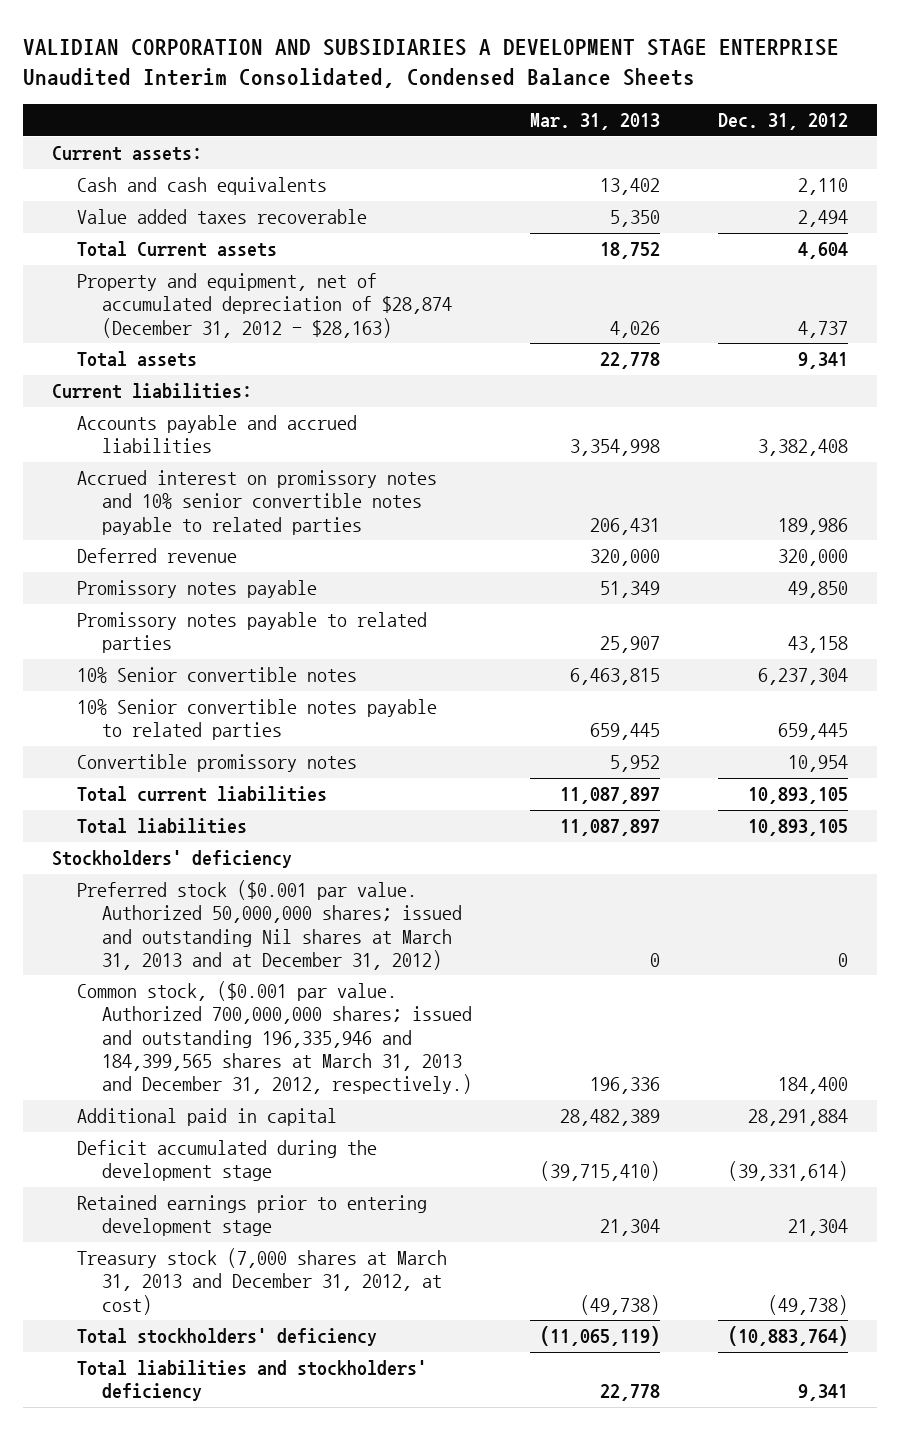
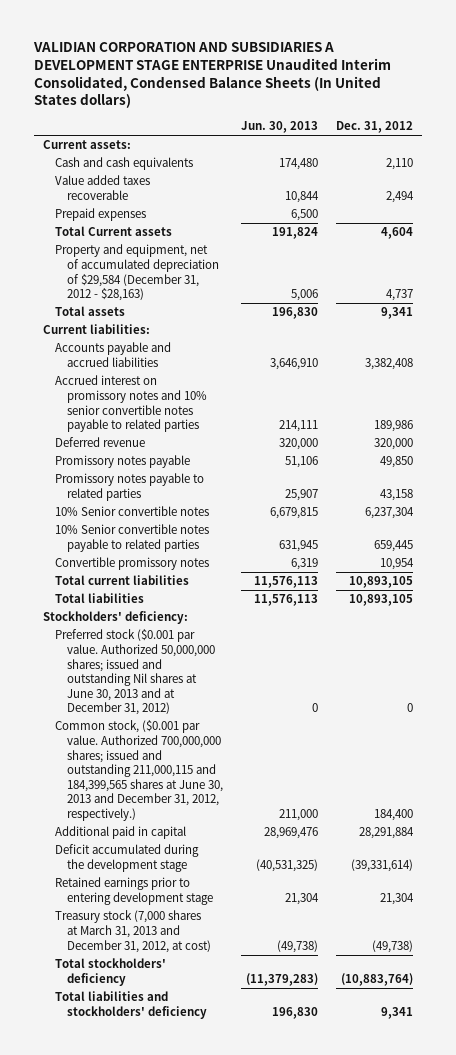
- VALIDIAN CORPORATION AND SUBSIDIARIES A DEVELOPMENT STAGE ENTERPRISE Unaudited Interim Consolidated, Condensed Balance Sheets
+ VALIDIAN CORPORATION AND SUBSIDIARIES A DEVELOPMENT STAGE ENTERPRISE Unaudited Interim Consolidated, Condensed Balance Sheets (In United States dollars)
- | Mar. 31, 2013 | Dec. 31, 2012
+ | Jun. 30, 2013 | Dec. 31, 2012
+ Prepaid expenses | 6,500 |
- Property and equipment, net of accumulated depreciation of $28,874 (December 31, 2012 - $28,163) | 4,026 | 4,737
+ Property and equipment, net of accumulated depreciation of $29,584 (December 31, 2012 - $28,163) | 5,006 | 4,737
- Stockholders' deficiency
- Preferred stock ($0.001 par value. Authorized 50,000,000 shares; issued and outstanding Nil shares at March 31, 2013 and at December 31, 2012) | 0 | 0
- Common stock, ($0.001 par value. Authorized 700,000,000 shares; issued and outstanding 196,335,946 and 184,399,565 shares at March 31, 2013 and December 31, 2012, respectively.) | 196,336 | 184,400
+ Stockholders' deficiency:
+ Preferred stock ($0.001 par value. Authorized 50,000,000 shares; issued and outstanding Nil shares at June 30, 2013 and at December 31, 2012) | 0 | 0
+ Common stock, ($0.001 par value. Authorized 700,000,000 shares; issued and outstanding 211,000,115 and 184,399,565 shares at June 30, 2013 and December 31, 2012, respectively.) | 211,000 | 184,400

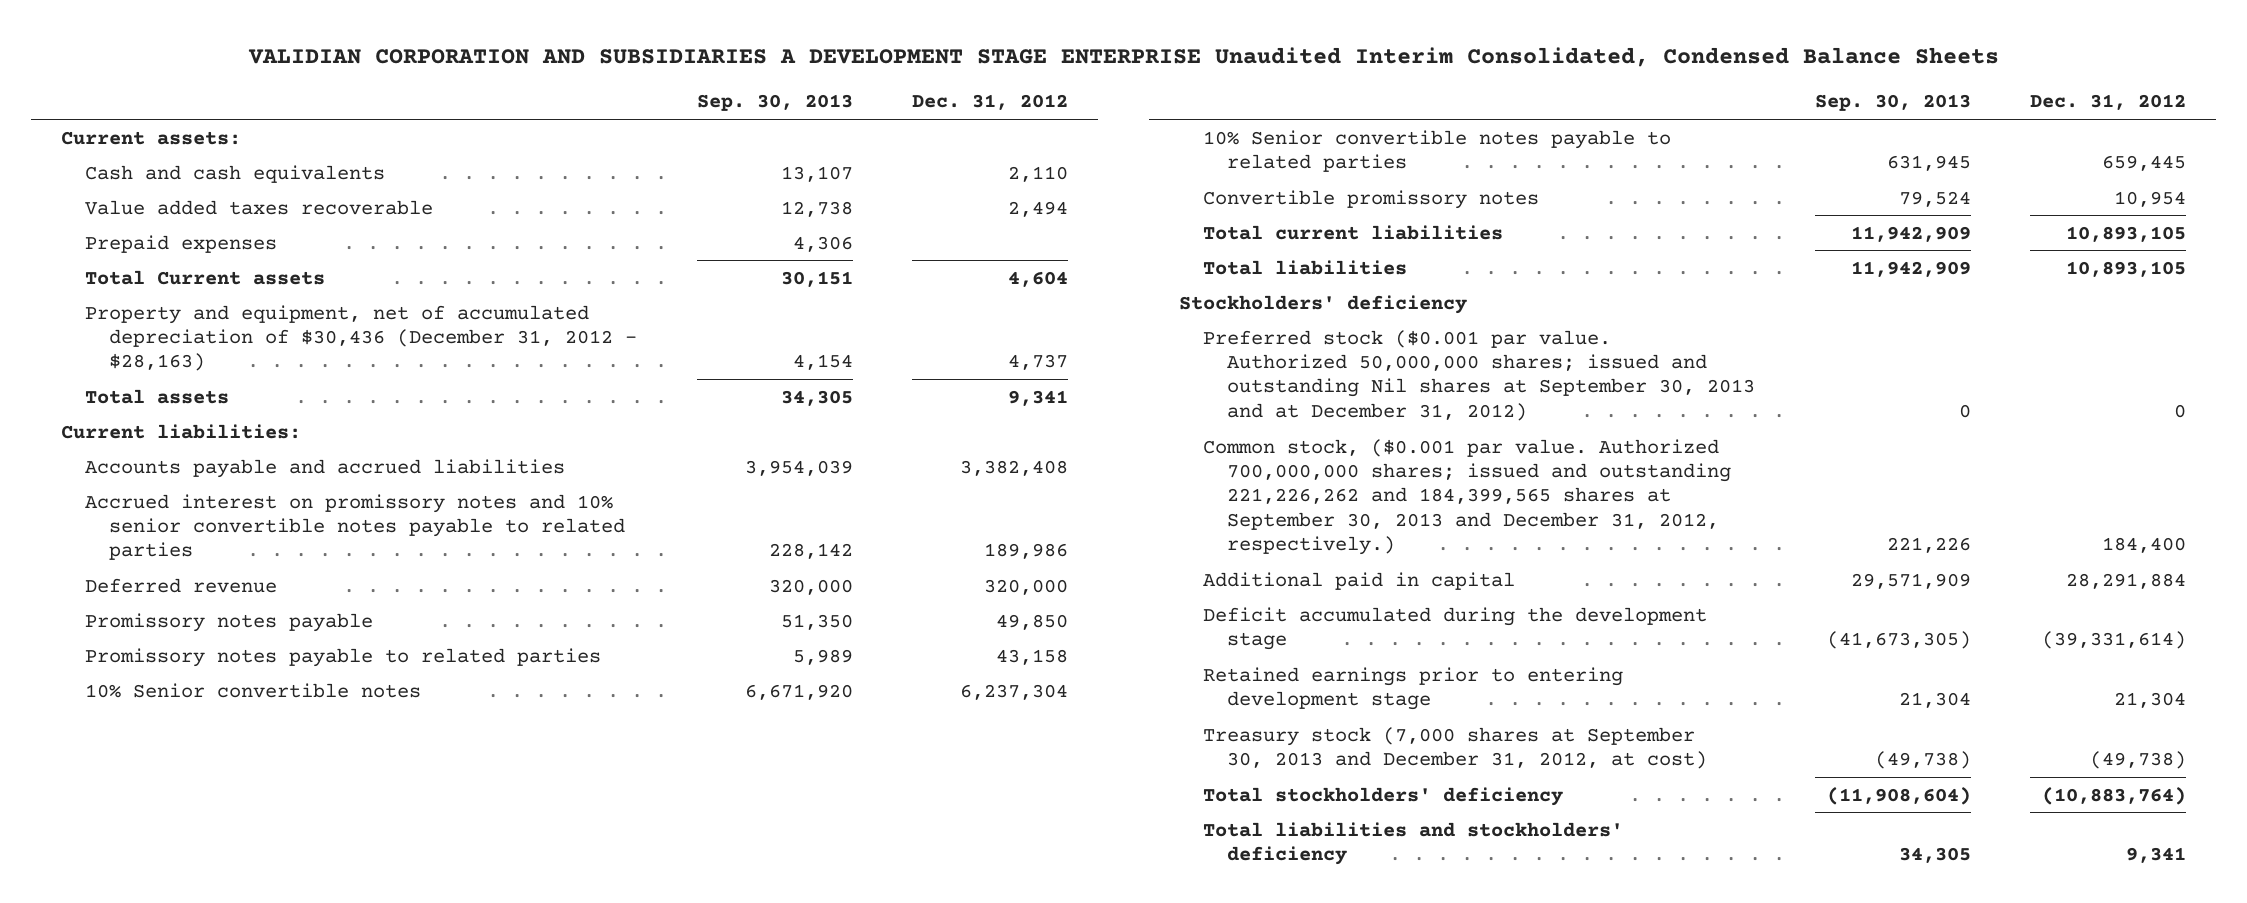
- VALIDIAN CORPORATION AND SUBSIDIARIES A DEVELOPMENT STAGE ENTERPRISE Unaudited Interim Consolidated, Condensed Balance Sheets (In United States dollars)
+ VALIDIAN CORPORATION AND SUBSIDIARIES A DEVELOPMENT STAGE ENTERPRISE Unaudited Interim Consolidated, Condensed Balance Sheets
- | Jun. 30, 2013 | Dec. 31, 2012
+ | Sep. 30, 2013 | Dec. 31, 2012
- Property and equipment, net of accumulated depreciation of $29,584 (December 31, 2012 - $28,163) | 5,006 | 4,737
+ Property and equipment, net of accumulated depreciation of $30,436 (December 31, 2012 - $28,163) | 4,154 | 4,737
- Stockholders' deficiency:
- Preferred stock ($0.001 par value. Authorized 50,000,000 shares; issued and outstanding Nil shares at June 30, 2013 and at December 31, 2012) | 0 | 0
- Common stock, ($0.001 par value. Authorized 700,000,000 shares; issued and outstanding 211,000,115 and 184,399,565 shares at June 30, 2013 and December 31, 2012, respectively.) | 211,000 | 184,400
+ Stockholders' deficiency
+ Preferred stock ($0.001 par value. Authorized 50,000,000 shares; issued and outstanding Nil shares at September 30, 2013 and at December 31, 2012) | 0 | 0
+ Common stock, ($0.001 par value. Authorized 700,000,000 shares; issued and outstanding 221,226,262 and 184,399,565 shares at September 30, 2013 and December 31, 2012, respectively.) | 221,226 | 184,400
- Treasury stock (7,000 shares at March 31, 2013 and December 31, 2012, at cost) | (49,738) | (49,738)
+ Treasury stock (7,000 shares at September 30, 2013 and December 31, 2012, at cost) | (49,738) | (49,738)

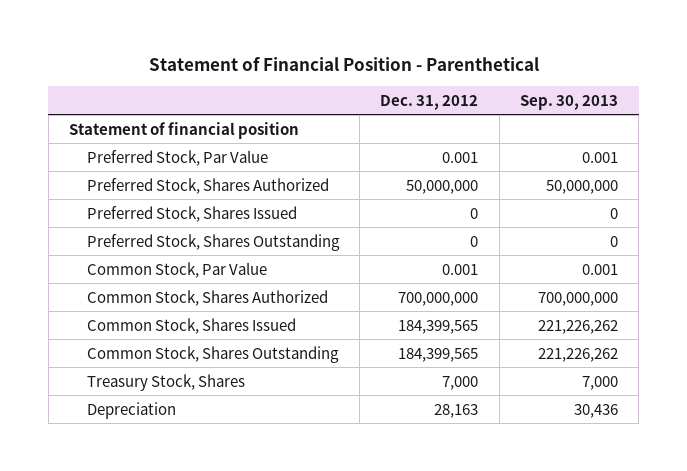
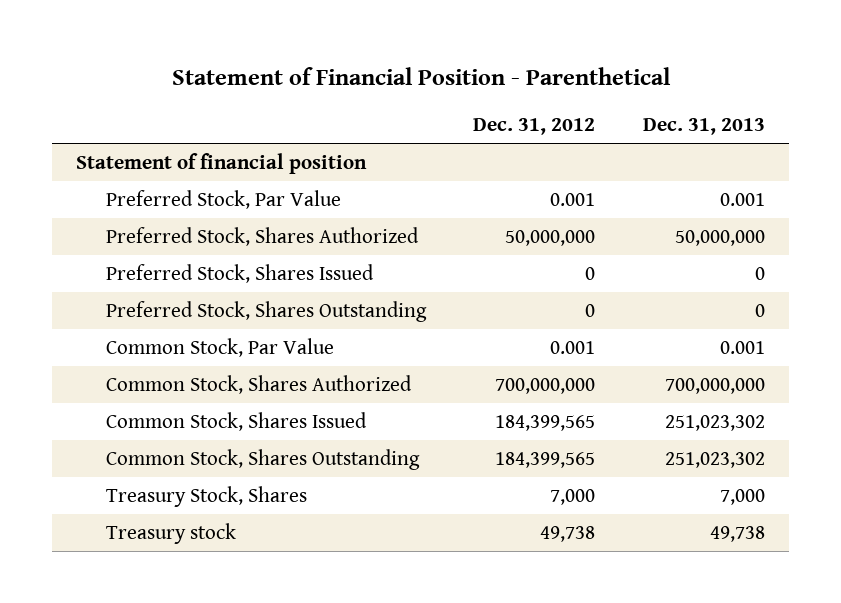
- | Dec. 31, 2012 | Sep. 30, 2013
+ | Dec. 31, 2012 | Dec. 31, 2013
- Depreciation | 28,163 | 30,436
+ Treasury stock | 49,738 | 49,738

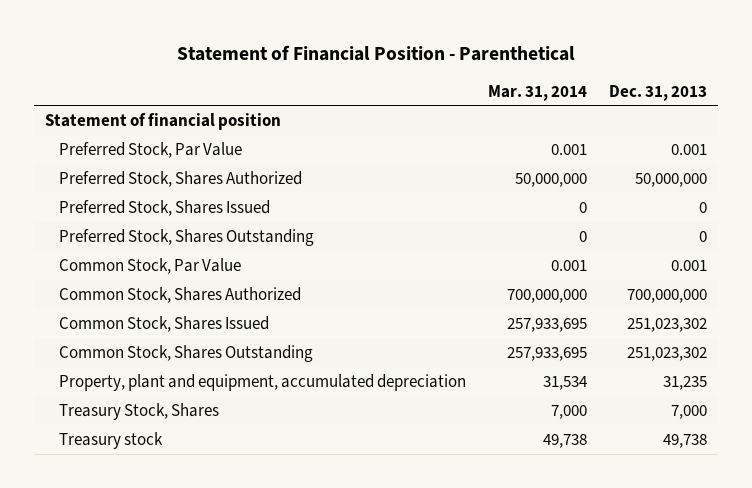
- | Dec. 31, 2012 | Dec. 31, 2013
+ | Mar. 31, 2014 | Dec. 31, 2013
+ Property, plant and equipment, accumulated depreciation | 31,534 | 31,235

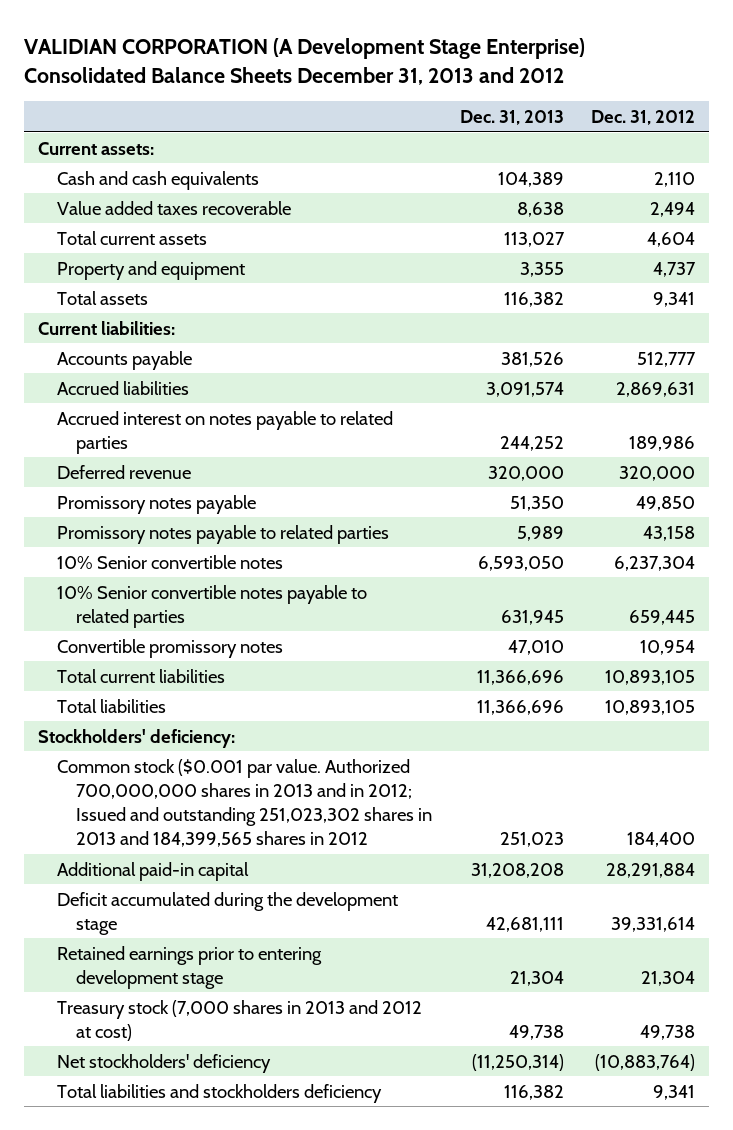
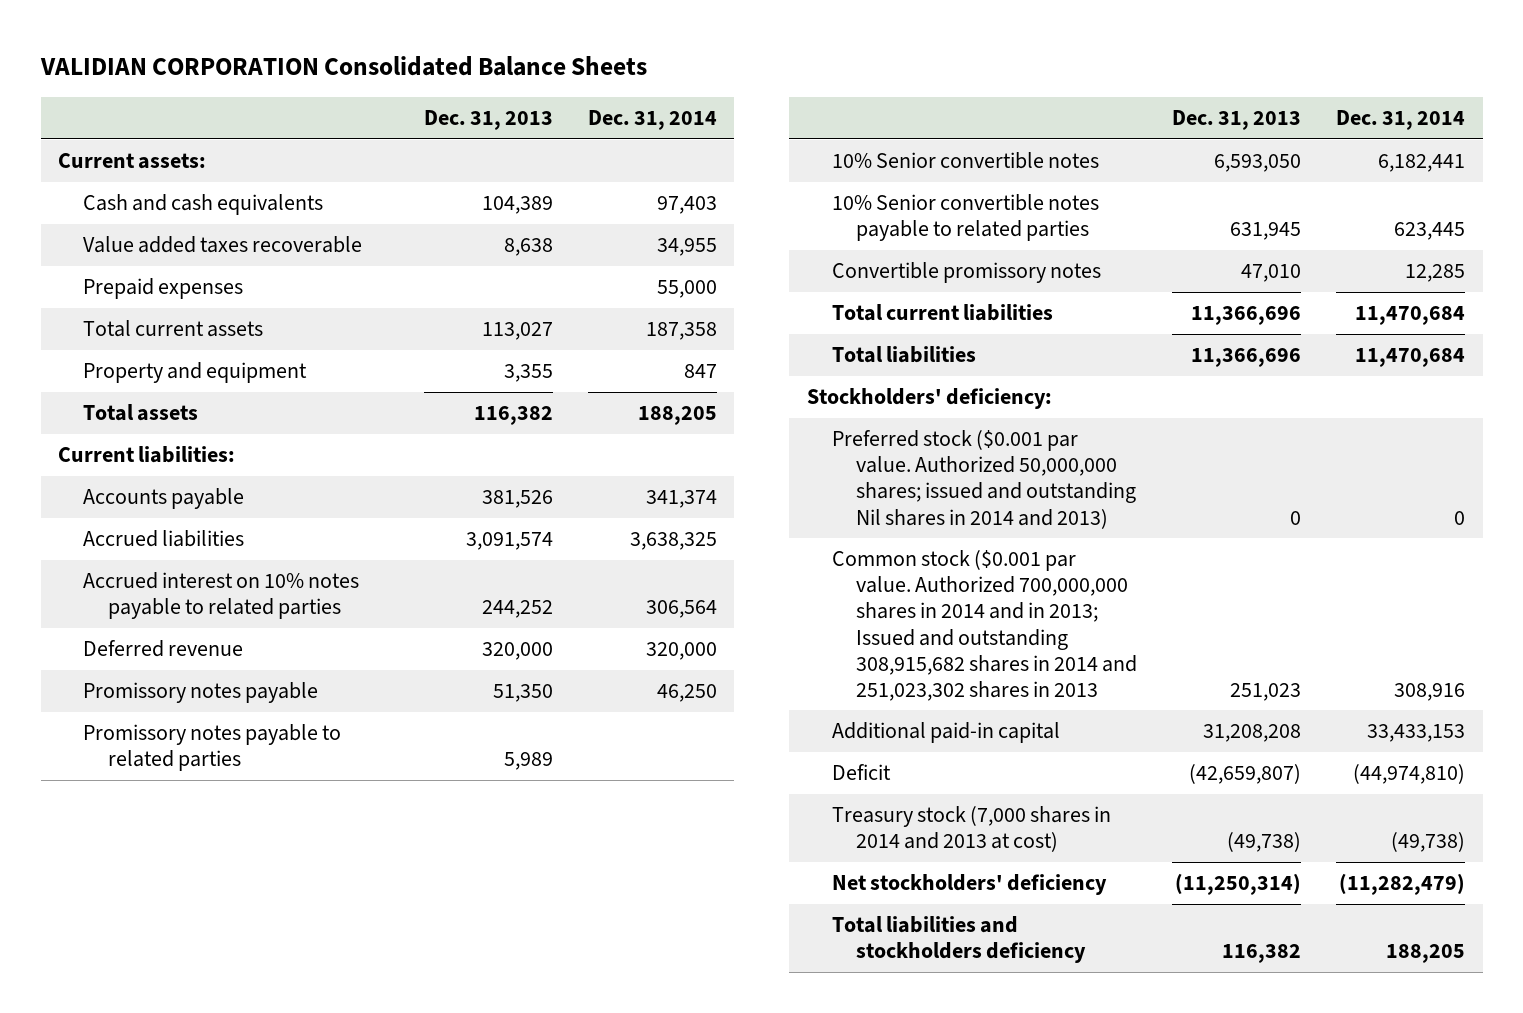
- VALIDIAN CORPORATION (A Development Stage Enterprise) Consolidated Balance Sheets December 31, 2013 and 2012
+ VALIDIAN CORPORATION Consolidated Balance Sheets
- | Dec. 31, 2013 | Dec. 31, 2012
+ | Dec. 31, 2013 | Dec. 31, 2014
+ Prepaid expenses | | 55,000
- Accrued interest on notes payable to related parties | 244,252 | 189,986
+ Accrued interest on 10% notes payable to related parties | 244,252 | 306,564
- Common stock ($0.001 par value. Authorized 700,000,000 shares in 2013 and in 2012; Issued and outstanding 251,023,302 shares in 2013 and 184,399,565 shares in 2012 | 251,023 | 184,400
+ Preferred stock ($0.001 par value. Authorized 50,000,000 shares; issued and outstanding Nil shares in 2014 and 2013) | 0 | 0
+ Common stock ($0.001 par value. Authorized 700,000,000 shares in 2014 and in 2013; Issued and outstanding 308,915,682 shares in 2014 and 251,023,302 shares in 2013 | 251,023 | 308,916
- Deficit accumulated during the development stage | 42,681,111 | 39,331,614
- Retained earnings prior to entering development stage | 21,304 | 21,304
- Treasury stock (7,000 shares in 2013 and 2012 at cost) | 49,738 | 49,738
+ Deficit | (42,659,807) | (44,974,810)
+ Treasury stock (7,000 shares in 2014 and 2013 at cost) | (49,738) | (49,738)

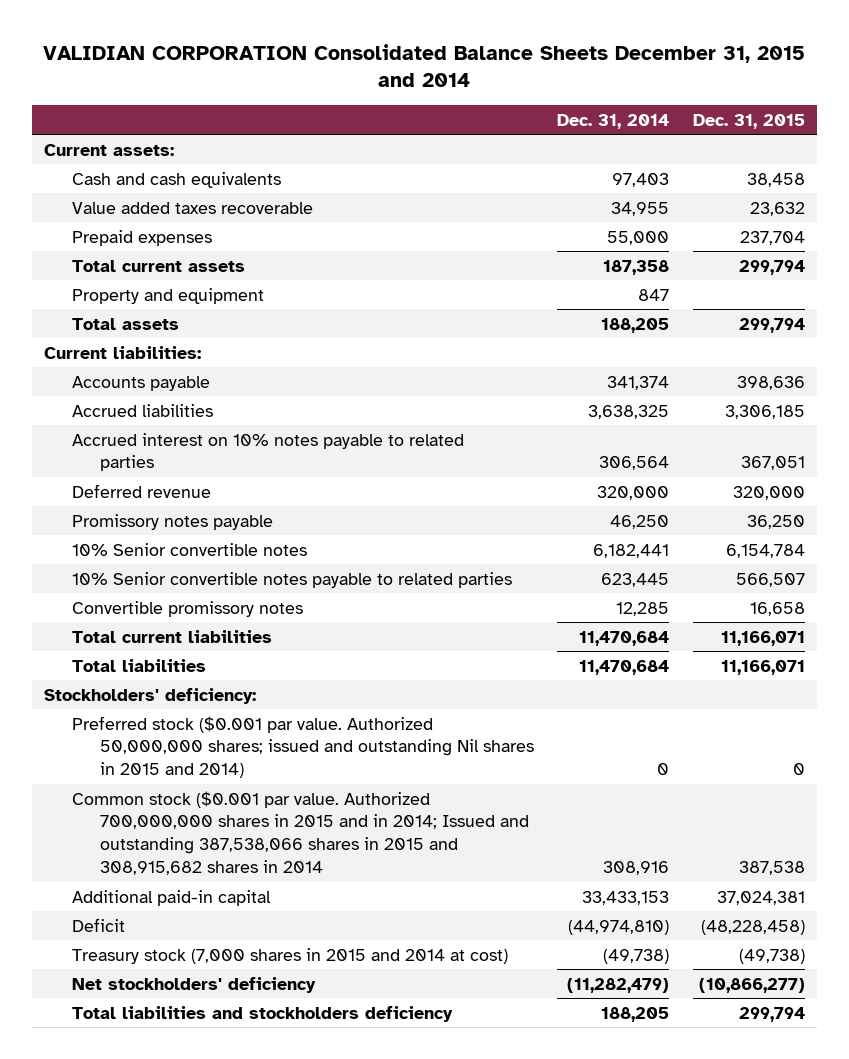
- VALIDIAN CORPORATION Consolidated Balance Sheets
+ VALIDIAN CORPORATION Consolidated Balance Sheets December 31, 2015 and 2014
- | Dec. 31, 2013 | Dec. 31, 2014
+ | Dec. 31, 2014 | Dec. 31, 2015
- Promissory notes payable to related parties | 5,989 |
- Preferred stock ($0.001 par value. Authorized 50,000,000 shares; issued and outstanding Nil shares in 2014 and 2013) | 0 | 0
- Common stock ($0.001 par value. Authorized 700,000,000 shares in 2014 and in 2013; Issued and outstanding 308,915,682 shares in 2014 and 251,023,302 shares in 2013 | 251,023 | 308,916
+ Preferred stock ($0.001 par value. Authorized 50,000,000 shares; issued and outstanding Nil shares in 2015 and 2014) | 0 | 0
+ Common stock ($0.001 par value. Authorized 700,000,000 shares in 2015 and in 2014; Issued and outstanding 387,538,066 shares in 2015 and 308,915,682 shares in 2014 | 308,916 | 387,538
- Treasury stock (7,000 shares in 2014 and 2013 at cost) | (49,738) | (49,738)
+ Treasury stock (7,000 shares in 2015 and 2014 at cost) | (49,738) | (49,738)

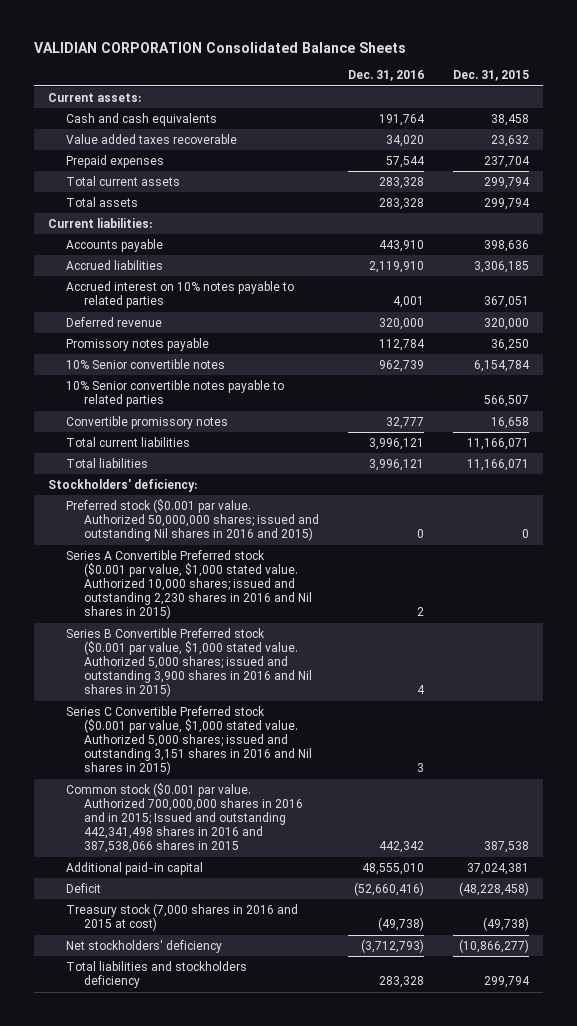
- VALIDIAN CORPORATION Consolidated Balance Sheets December 31, 2015 and 2014
+ VALIDIAN CORPORATION Consolidated Balance Sheets
- | Dec. 31, 2014 | Dec. 31, 2015
+ | Dec. 31, 2016 | Dec. 31, 2015
- Property and equipment | 847 |
- Preferred stock ($0.001 par value. Authorized 50,000,000 shares; issued and outstanding Nil shares in 2015 and 2014) | 0 | 0
- Common stock ($0.001 par value. Authorized 700,000,000 shares in 2015 and in 2014; Issued and outstanding 387,538,066 shares in 2015 and 308,915,682 shares in 2014 | 308,916 | 387,538
+ Preferred stock ($0.001 par value. Authorized 50,000,000 shares; issued and outstanding Nil shares in 2016 and 2015) | 0 | 0
+ Series A Convertible Preferred stock ($0.001 par value, $1,000 stated value. Authorized 10,000 shares; issued and outstanding 2,230 shares in 2016 and Nil shares in 2015) | 2 |
+ Series B Convertible Preferred stock ($0.001 par value, $1,000 stated value. Authorized 5,000 shares; issued and outstanding 3,900 shares in 2016 and Nil shares in 2015) | 4 |
+ Series C Convertible Preferred stock ($0.001 par value, $1,000 stated value. Authorized 5,000 shares; issued and outstanding 3,151 shares in 2016 and Nil shares in 2015) | 3 |
+ Common stock ($0.001 par value. Authorized 700,000,000 shares in 2016 and in 2015; Issued and outstanding 442,341,498 shares in 2016 and 387,538,066 shares in 2015 | 442,342 | 387,538
- Treasury stock (7,000 shares in 2015 and 2014 at cost) | (49,738) | (49,738)
+ Treasury stock (7,000 shares in 2016 and 2015 at cost) | (49,738) | (49,738)

